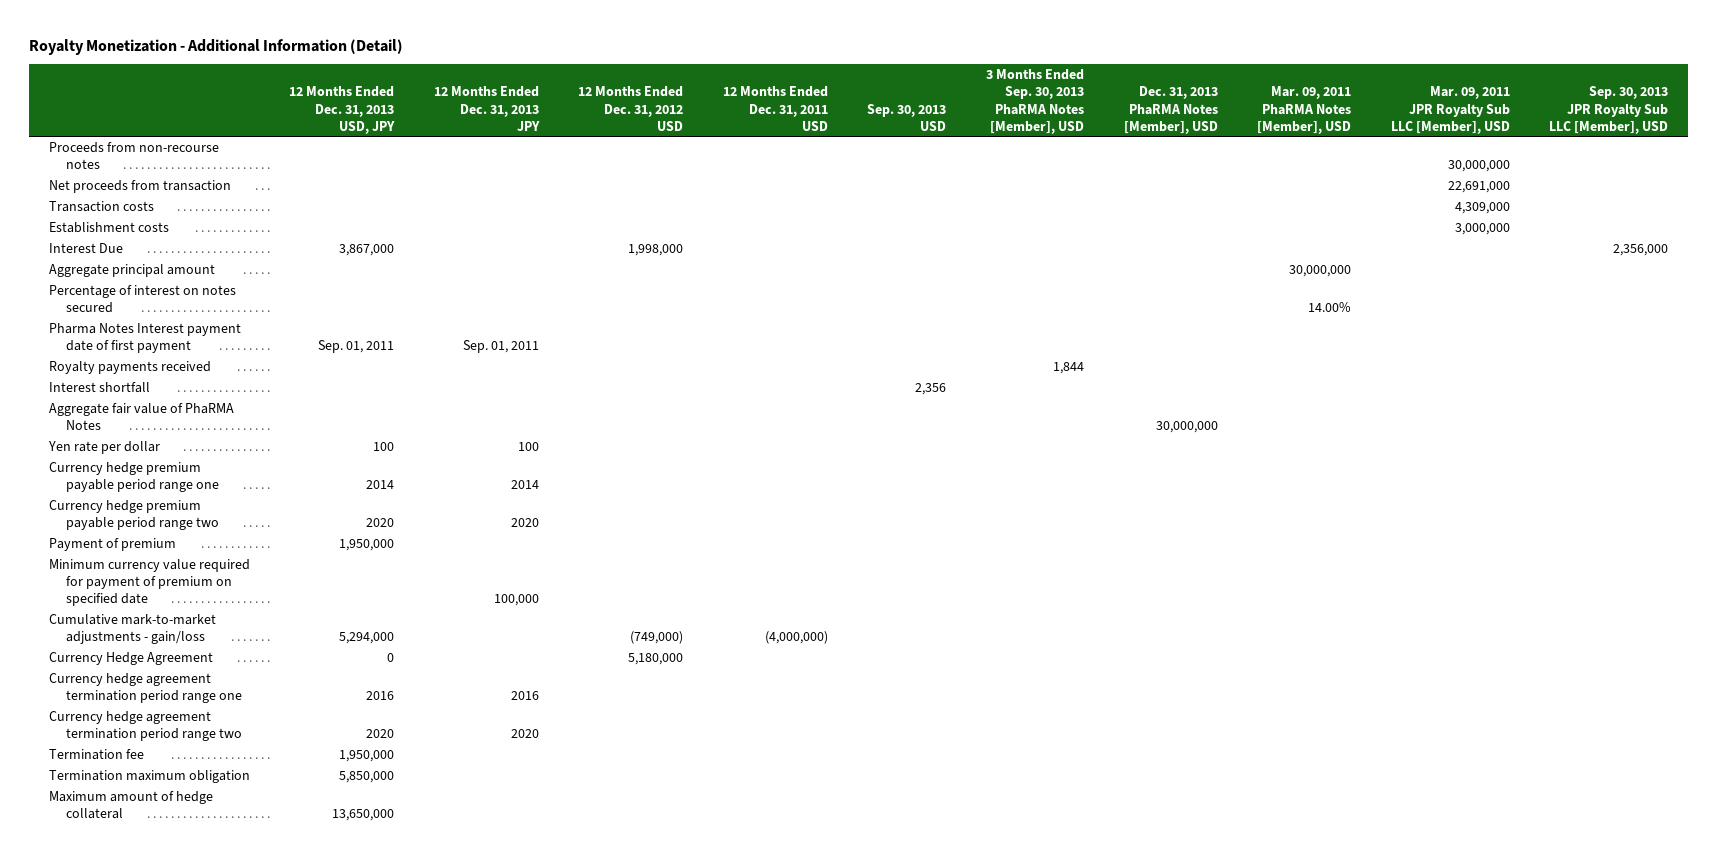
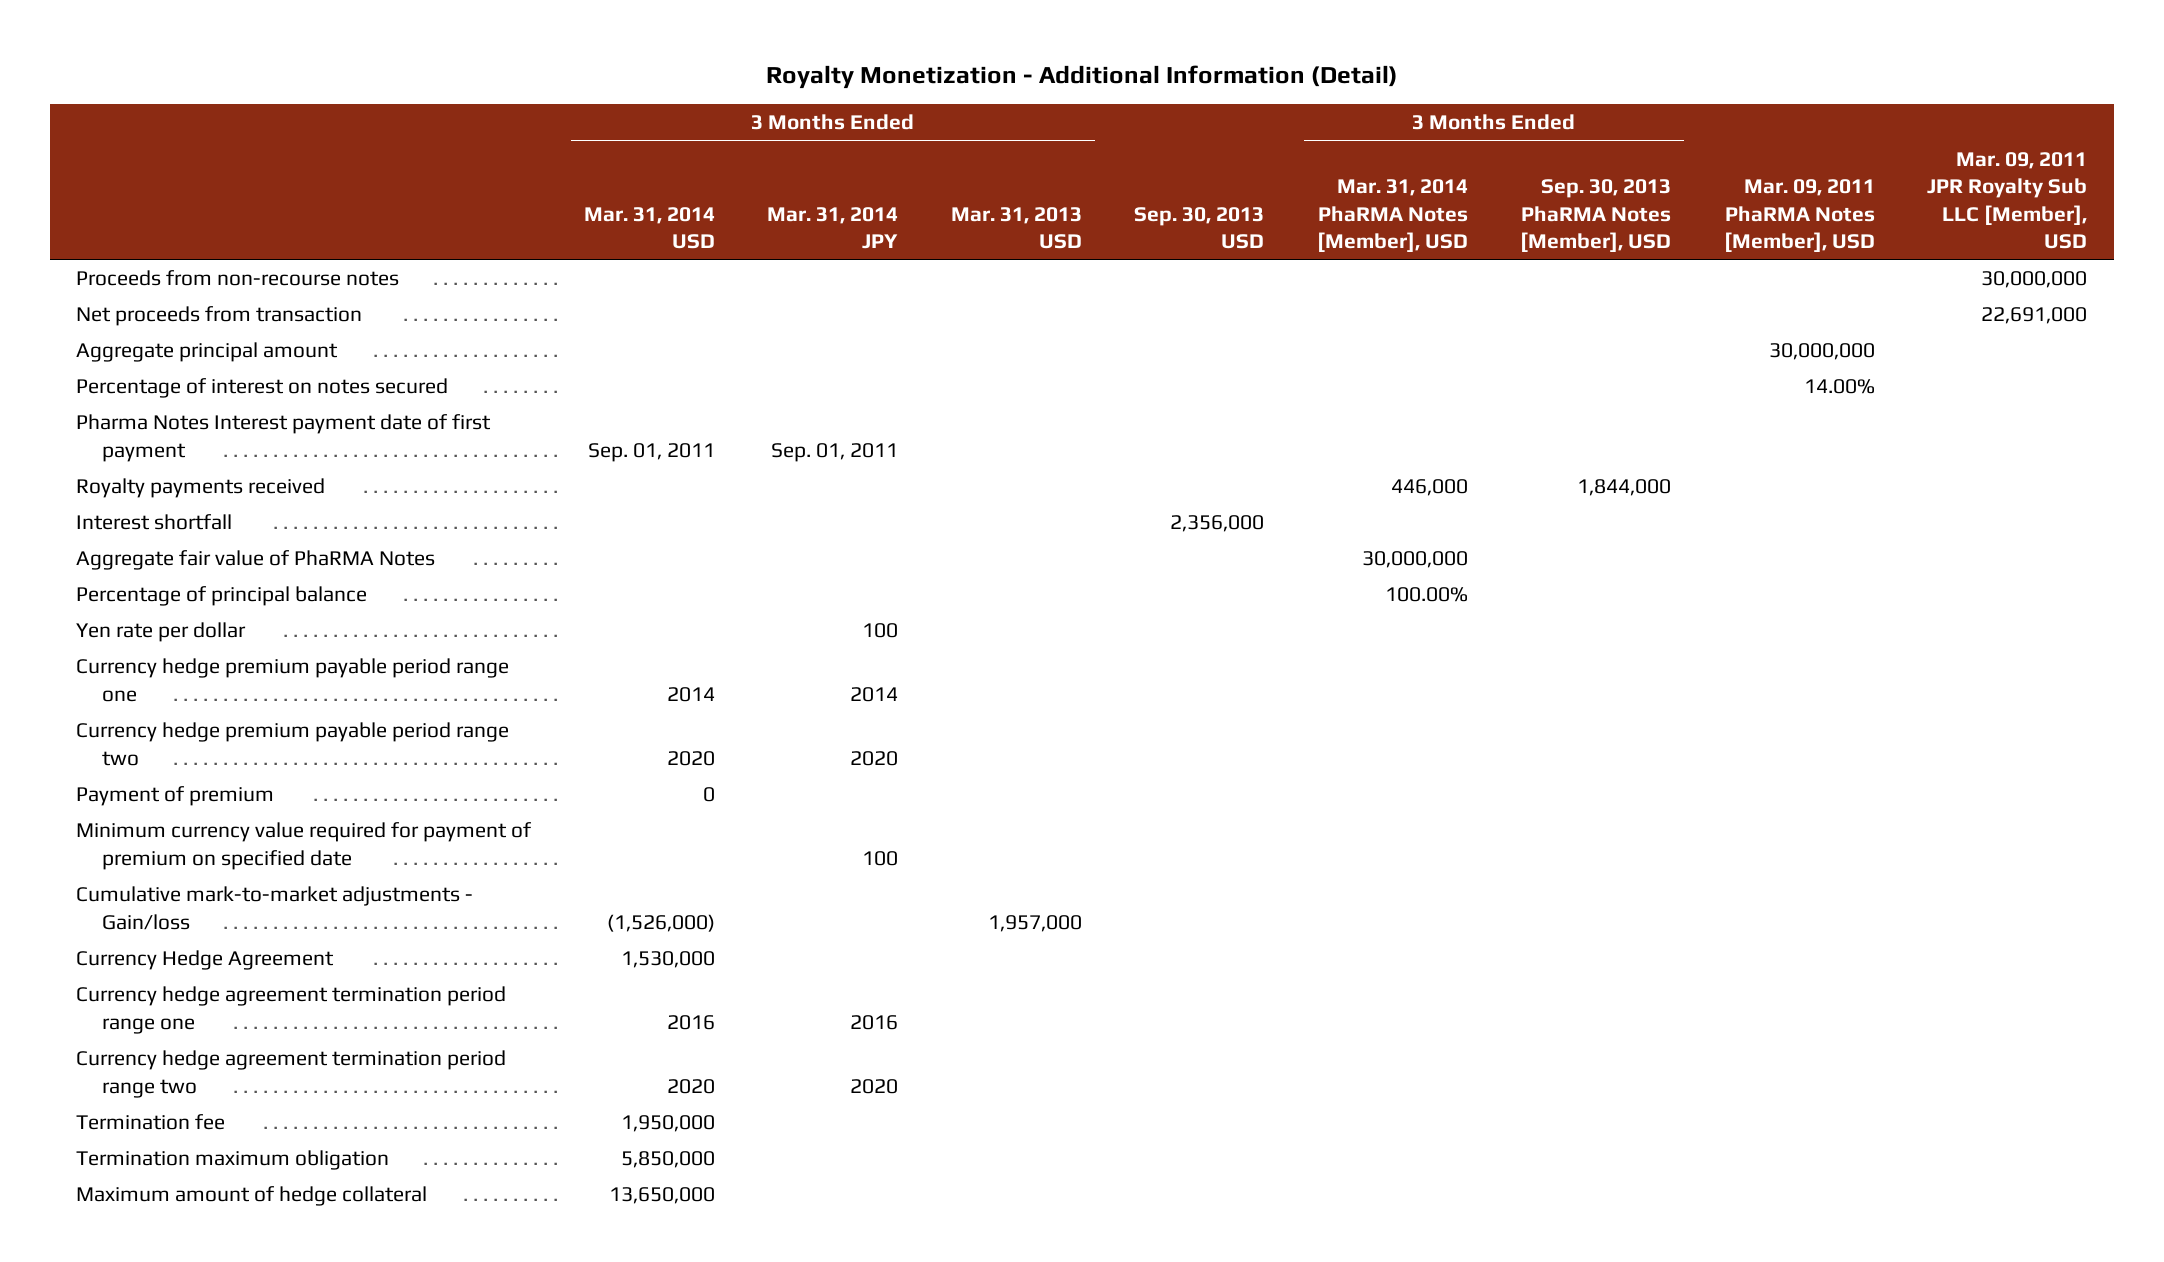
- | 12 Months Ended Dec. 31, 2013 USD, JPY | 12 Months Ended Dec. 31, 2013 JPY | 12 Months Ended Dec. 31, 2012 USD | 12 Months Ended Dec. 31, 2011 USD | Sep. 30, 2013 USD | 3 Months Ended Sep. 30, 2013 PhaRMA Notes [Member], USD | Dec. 31, 2013 PhaRMA Notes [Member], USD | Mar. 09, 2011 PhaRMA Notes [Member], USD | Mar. 09, 2011 JPR Royalty Sub LLC [Member], USD | Sep. 30, 2013 JPR Royalty Sub LLC [Member], USD
+ | 3 Months Ended Mar. 31, 2014 USD | 3 Months Ended Mar. 31, 2014 JPY | 3 Months Ended Mar. 31, 2013 USD | Sep. 30, 2013 USD | 3 Months Ended Mar. 31, 2014 PhaRMA Notes [Member], USD | 3 Months Ended Sep. 30, 2013 PhaRMA Notes [Member], USD | Mar. 09, 2011 PhaRMA Notes [Member], USD | Mar. 09, 2011 JPR Royalty Sub LLC [Member], USD
- Transaction costs | | | | | | | | | 4,309,000 |
- Establishment costs | | | | | | | | | 3,000,000 |
- Interest Due | 3,867,000 | | 1,998,000 | | | | | | | 2,356,000
- Royalty payments received | | | | | | 1,844 | | | |
- Interest shortfall | | | | | 2,356 | | | | |
+ Royalty payments received | | | | | 446,000 | 1,844,000 | |
+ Interest shortfall | | | | 2,356,000 | | | |
+ Percentage of principal balance | | | | | 100.00% | | |
- Cumulative mark-to-market adjustments - gain/loss | 5,294,000 | | (749,000) | (4,000,000) | | | | | |
+ Cumulative mark-to-market adjustments - Gain/loss | (1,526,000) | | 1,957,000 | | | | |

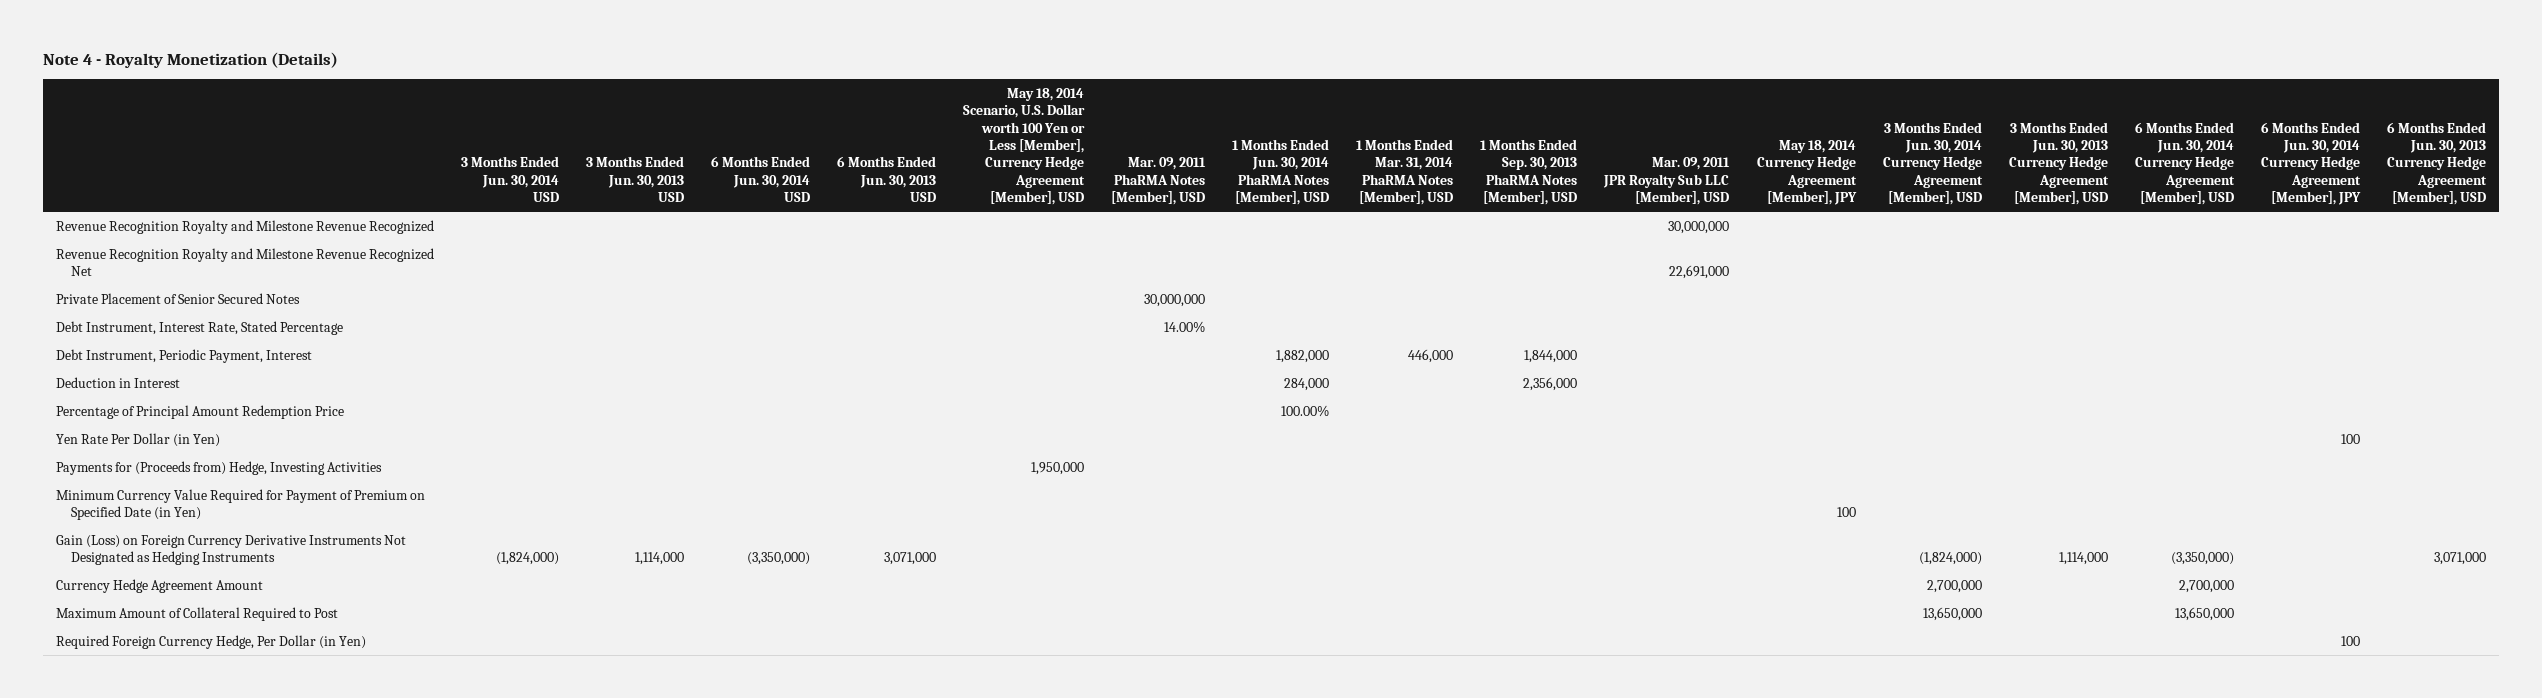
- Royalty Monetization - Additional Information (Detail)
+ Note 4 - Royalty Monetization (Details)
- | 3 Months Ended Mar. 31, 2014 USD | 3 Months Ended Mar. 31, 2014 JPY | 3 Months Ended Mar. 31, 2013 USD | Sep. 30, 2013 USD | 3 Months Ended Mar. 31, 2014 PhaRMA Notes [Member], USD | 3 Months Ended Sep. 30, 2013 PhaRMA Notes [Member], USD | Mar. 09, 2011 PhaRMA Notes [Member], USD | Mar. 09, 2011 JPR Royalty Sub LLC [Member], USD
+ | 3 Months Ended Jun. 30, 2014 USD | 3 Months Ended Jun. 30, 2013 USD | 6 Months Ended Jun. 30, 2014 USD | 6 Months Ended Jun. 30, 2013 USD | May 18, 2014 Scenario, U.S. Dollar worth 100 Yen or Less [Member], Currency Hedge Agreement [Member], USD | Mar. 09, 2011 PhaRMA Notes [Member], USD | 1 Months Ended Jun. 30, 2014 PhaRMA Notes [Member], USD | 1 Months Ended Mar. 31, 2014 PhaRMA Notes [Member], USD | 1 Months Ended Sep. 30, 2013 PhaRMA Notes [Member], USD | Mar. 09, 2011 JPR Royalty Sub LLC [Member], USD | May 18, 2014 Currency Hedge Agreement [Member], JPY | 3 Months Ended Jun. 30, 2014 Currency Hedge Agreement [Member], USD | 3 Months Ended Jun. 30, 2013 Currency Hedge Agreement [Member], USD | 6 Months Ended Jun. 30, 2014 Currency Hedge Agreement [Member], USD | 6 Months Ended Jun. 30, 2014 Currency Hedge Agreement [Member], JPY | 6 Months Ended Jun. 30, 2013 Currency Hedge Agreement [Member], USD
- Proceeds from non-recourse notes | | | | | | | | 30,000,000
- Net proceeds from transaction | | | | | | | | 22,691,000
- Aggregate principal amount | | | | | | | 30,000,000 |
- Percentage of interest on notes secured | | | | | | | 14.00% |
- Pharma Notes Interest payment date of first payment | Sep. 01, 2011 | Sep. 01, 2011 | | | | | |
- Royalty payments received | | | | | 446,000 | 1,844,000 | |
- Interest shortfall | | | | 2,356,000 | | | |
- Aggregate fair value of PhaRMA Notes | | | | | 30,000,000 | | |
- Percentage of principal balance | | | | | 100.00% | | |
- Yen rate per dollar | | 100 | | | | | |
- Currency hedge premium payable period range one | 2014 | 2014 | | | | | |
- Currency hedge premium payable period range two | 2020 | 2020 | | | | | |
- Payment of premium | 0 | | | | | | |
- Minimum currency value required for payment of premium on specified date | | 100 | | | | | |
- Cumulative mark-to-market adjustments - Gain/loss | (1,526,000) | | 1,957,000 | | | | |
- Currency Hedge Agreement | 1,530,000 | | | | | | |
- Currency hedge agreement termination period range one | 2016 | 2016 | | | | | |
- Currency hedge agreement termination period range two | 2020 | 2020 | | | | | |
- Termination fee | 1,950,000 | | | | | | |
- Termination maximum obligation | 5,850,000 | | | | | | |
- Maximum amount of hedge collateral | 13,650,000 | | | | | | |
+ Revenue Recognition Royalty and Milestone Revenue Recognized | | | | | | | | | | 30,000,000 | | | | | |
+ Revenue Recognition Royalty and Milestone Revenue Recognized Net | | | | | | | | | | 22,691,000 | | | | | |
+ Private Placement of Senior Secured Notes | | | | | | 30,000,000 | | | | | | | | | |
+ Debt Instrument, Interest Rate, Stated Percentage | | | | | | 14.00% | | | | | | | | | |
+ Debt Instrument, Periodic Payment, Interest | | | | | | | 1,882,000 | 446,000 | 1,844,000 | | | | | | |
+ Deduction in Interest | | | | | | | 284,000 | | 2,356,000 | | | | | | |
+ Percentage of Principal Amount Redemption Price | | | | | | | 100.00% | | | | | | | | |
+ Yen Rate Per Dollar (in Yen) | | | | | | | | | | | | | | | 100 |
+ Payments for (Proceeds from) Hedge, Investing Activities | | | | | 1,950,000 | | | | | | | | | | |
+ Minimum Currency Value Required for Payment of Premium on Specified Date (in Yen) | | | | | | | | | | | 100 | | | | |
+ Gain (Loss) on Foreign Currency Derivative Instruments Not Designated as Hedging Instruments | (1,824,000) | 1,114,000 | (3,350,000) | 3,071,000 | | | | | | | | (1,824,000) | 1,114,000 | (3,350,000) | | 3,071,000
+ Currency Hedge Agreement Amount | | | | | | | | | | | | 2,700,000 | | 2,700,000 | |
+ Maximum Amount of Collateral Required to Post | | | | | | | | | | | | 13,650,000 | | 13,650,000 | |
+ Required Foreign Currency Hedge, Per Dollar (in Yen) | | | | | | | | | | | | | | | 100 |

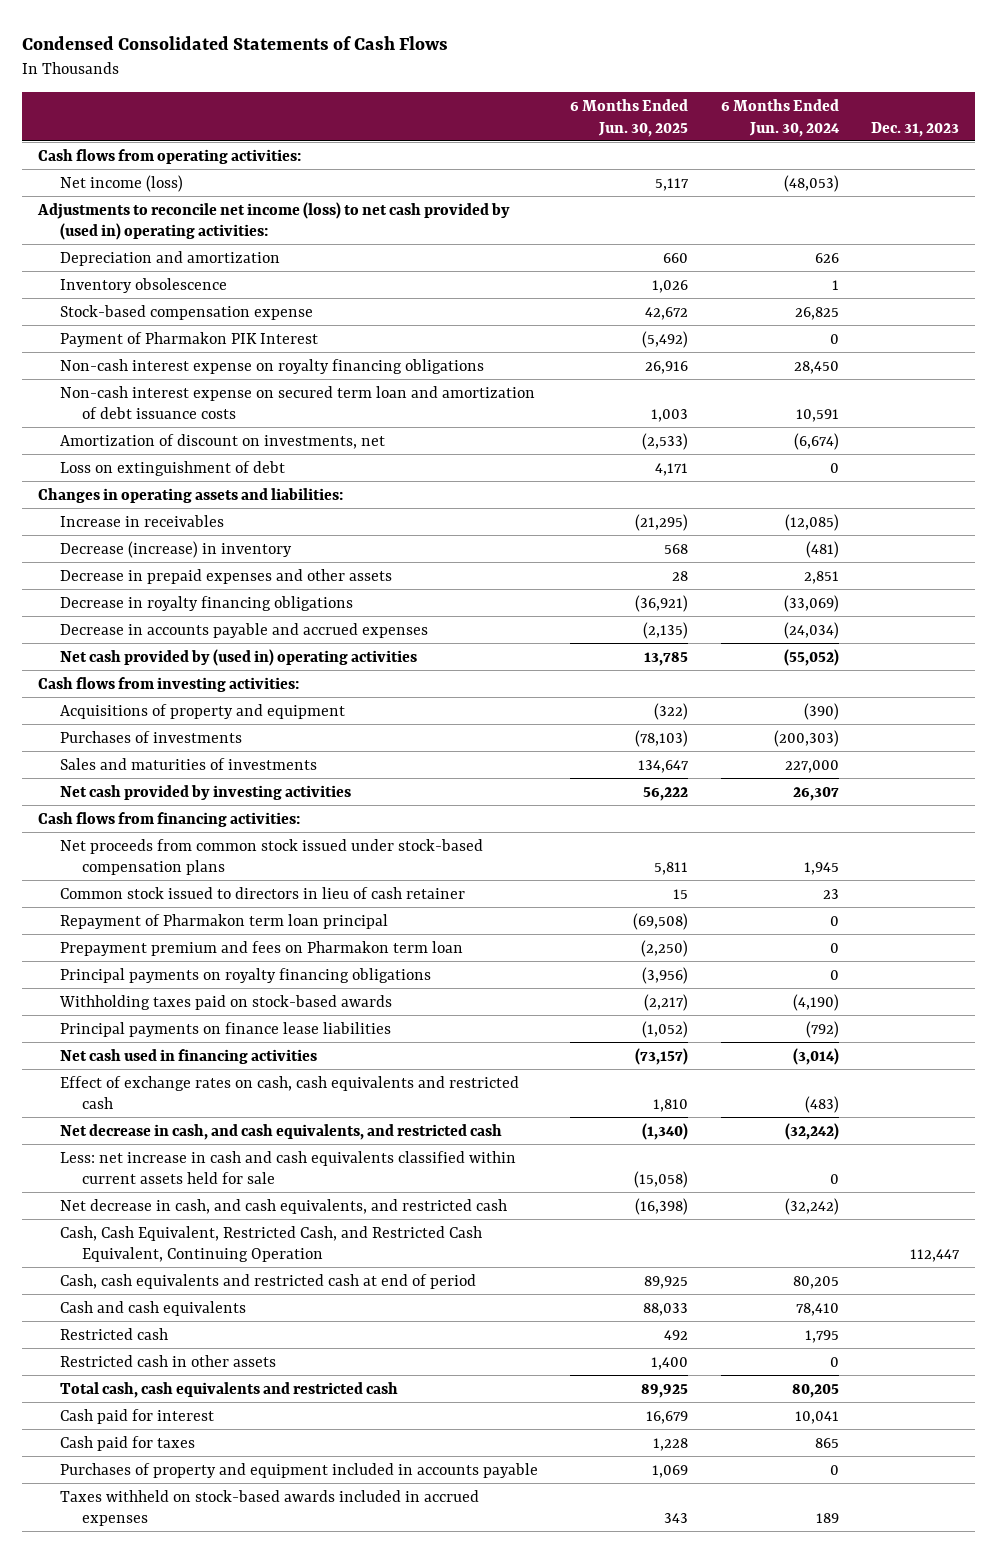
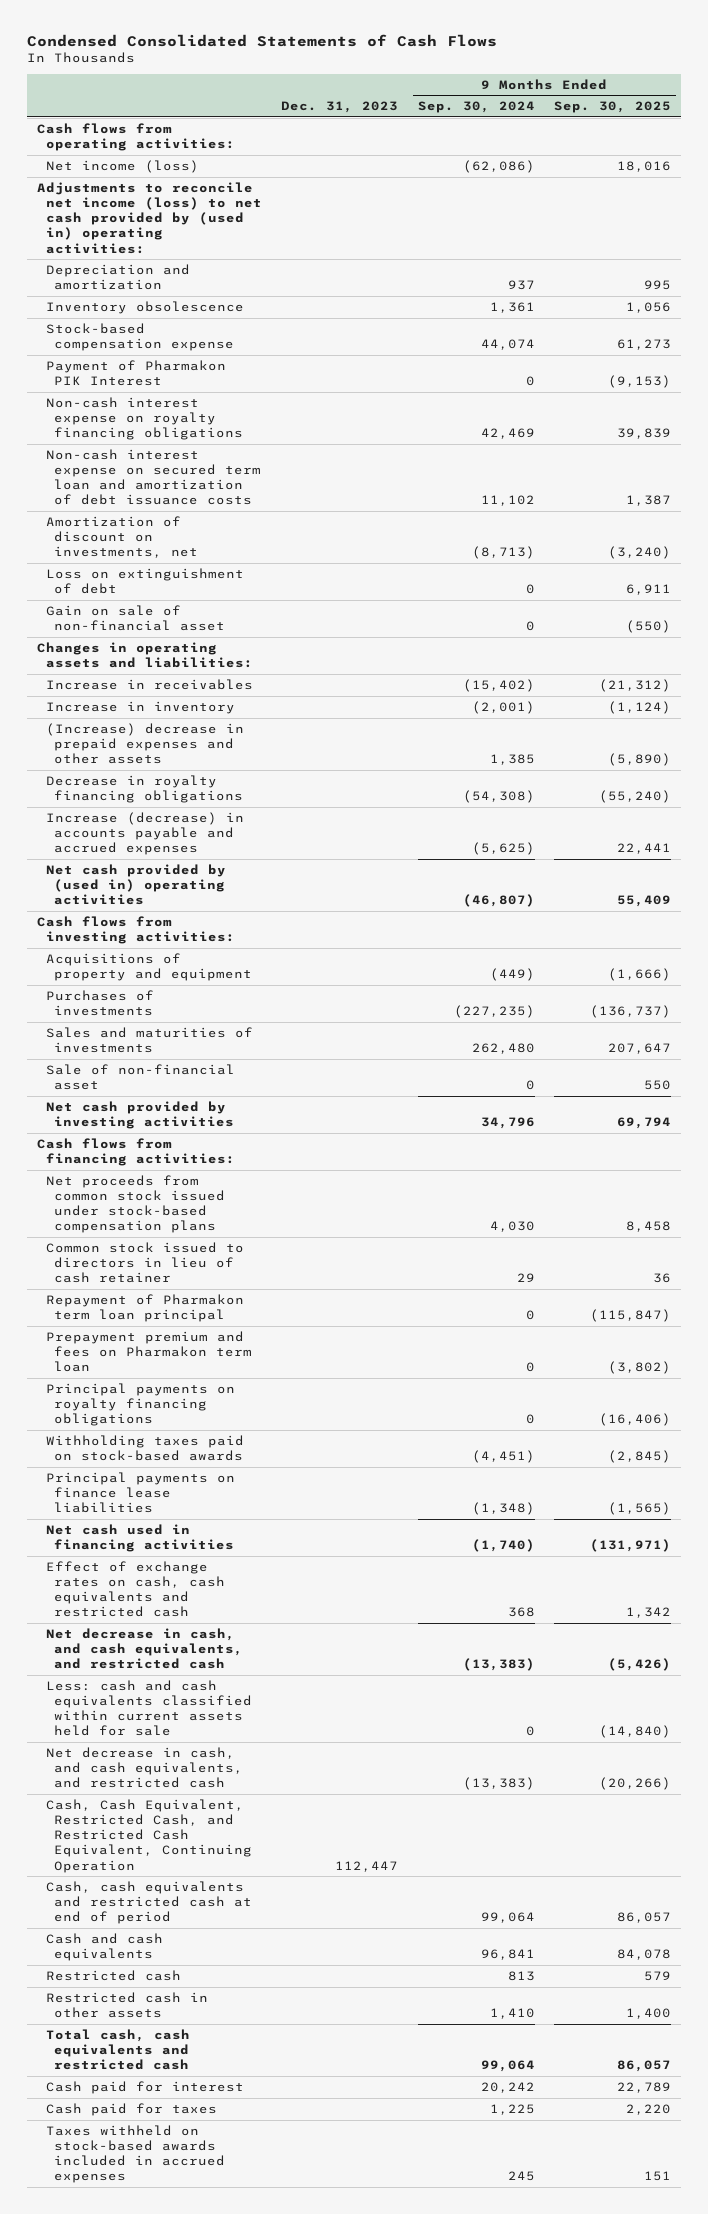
- | 6 Months Ended Jun. 30, 2025 | 6 Months Ended Jun. 30, 2024 | Dec. 31, 2023
+ | Dec. 31, 2023 | 9 Months Ended Sep. 30, 2024 | 9 Months Ended Sep. 30, 2025
+ Gain on sale of non-financial asset | | 0 | (550)
- Decrease (increase) in inventory | 568 | (481) |
- Decrease in prepaid expenses and other assets | 28 | 2,851 |
+ Increase in inventory | | (2,001) | (1,124)
+ (Increase) decrease in prepaid expenses and other assets | | 1,385 | (5,890)
- Decrease in accounts payable and accrued expenses | (2,135) | (24,034) |
+ Increase (decrease) in accounts payable and accrued expenses | | (5,625) | 22,441
+ Sale of non-financial asset | | 0 | 550
- Less: net increase in cash and cash equivalents classified within current assets held for sale | (15,058) | 0 |
+ Less: cash and cash equivalents classified within current assets held for sale | | 0 | (14,840)
- Purchases of property and equipment included in accounts payable | 1,069 | 0 |

